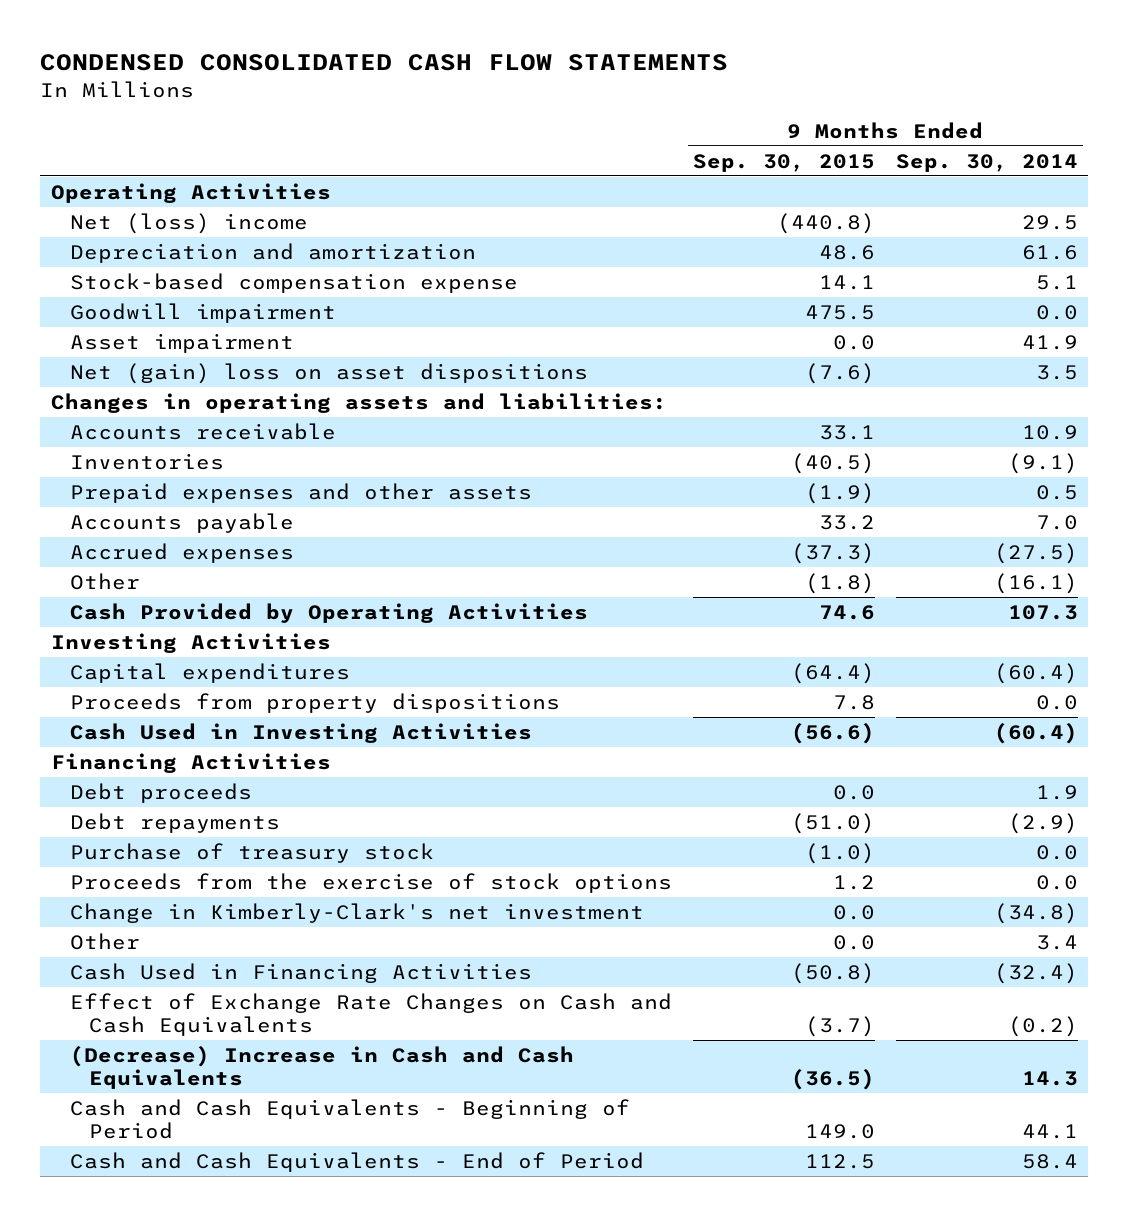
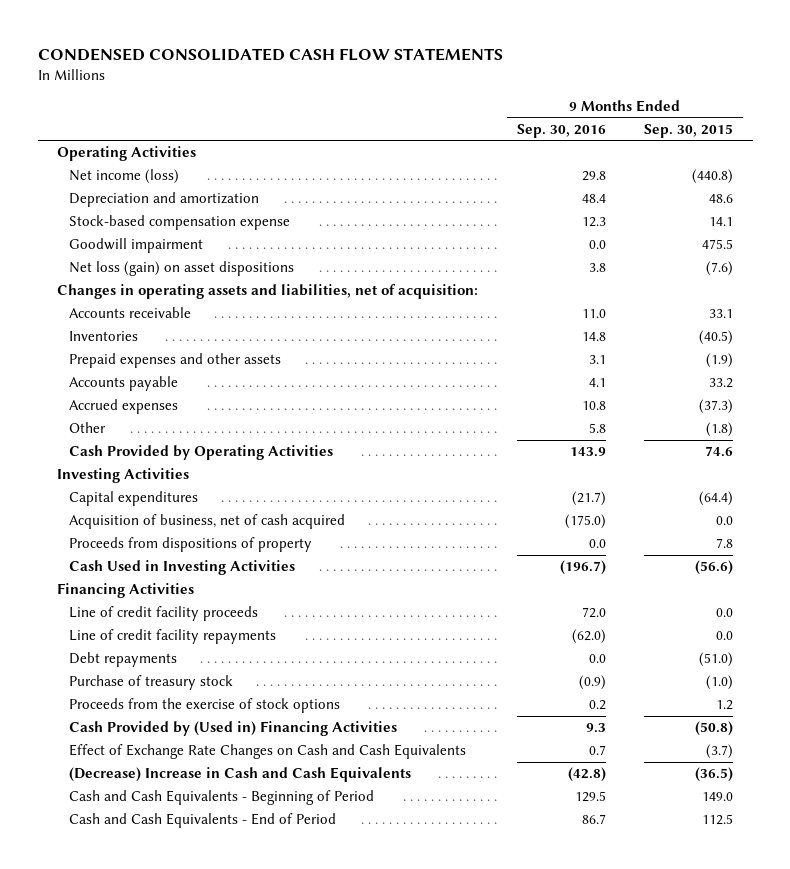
- | 9 Months Ended Sep. 30, 2015 | 9 Months Ended Sep. 30, 2014
+ | 9 Months Ended Sep. 30, 2016 | 9 Months Ended Sep. 30, 2015
- Net (loss) income | (440.8) | 29.5
+ Net income (loss) | 29.8 | (440.8)
- Asset impairment | 0.0 | 41.9
- Net (gain) loss on asset dispositions | (7.6) | 3.5
- Changes in operating assets and liabilities:
+ Net loss (gain) on asset dispositions | 3.8 | (7.6)
+ Changes in operating assets and liabilities, net of acquisition:
- Proceeds from property dispositions | 7.8 | 0.0
+ Acquisition of business, net of cash acquired | (175.0) | 0.0
+ Proceeds from dispositions of property | 0.0 | 7.8
- Debt proceeds | 0.0 | 1.9
+ Line of credit facility proceeds | 72.0 | 0.0
+ Line of credit facility repayments | (62.0) | 0.0
- Change in Kimberly-Clark's net investment | 0.0 | (34.8)
- Other | 0.0 | 3.4
- Cash Used in Financing Activities | (50.8) | (32.4)
+ Cash Provided by (Used in) Financing Activities | 9.3 | (50.8)

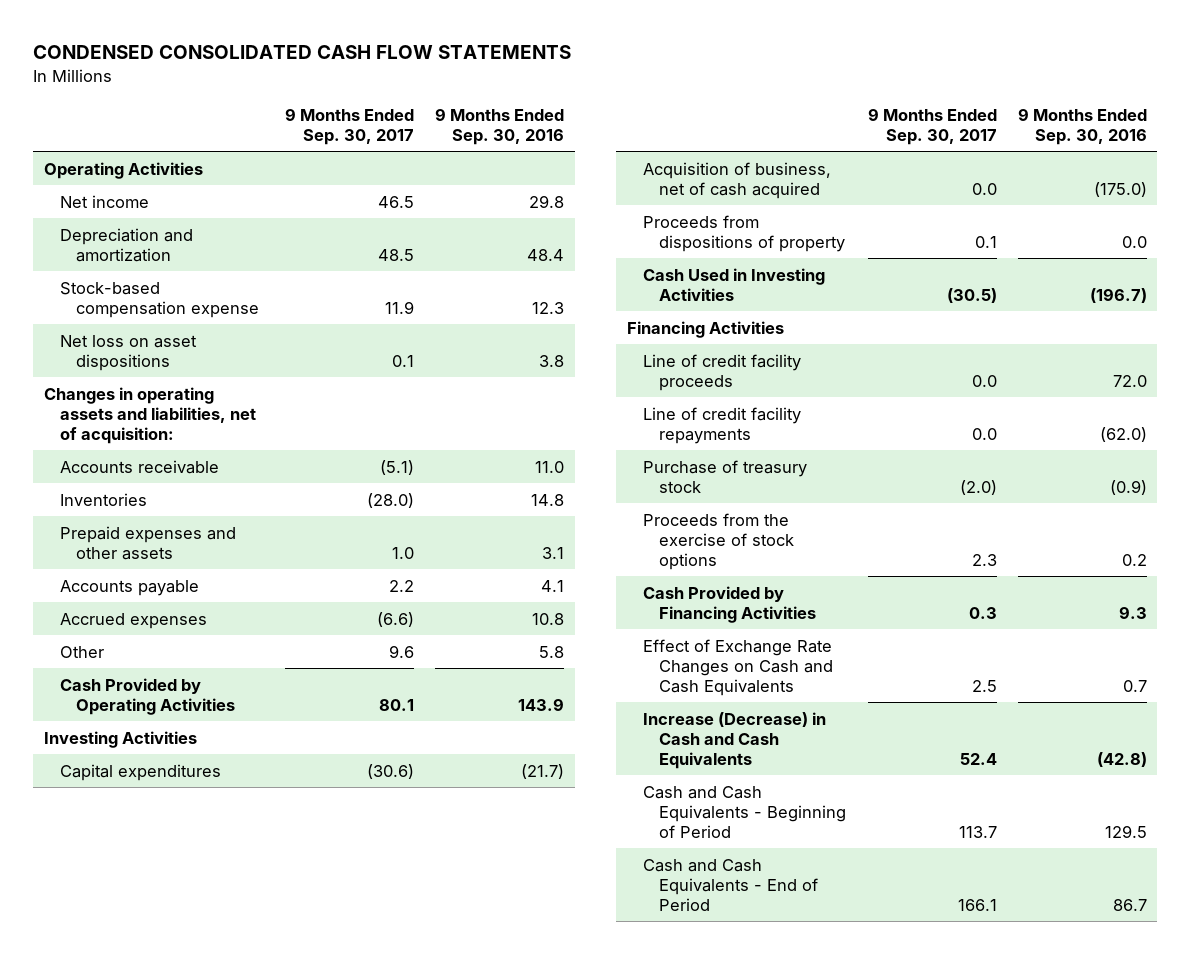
- | 9 Months Ended Sep. 30, 2016 | 9 Months Ended Sep. 30, 2015
+ | 9 Months Ended Sep. 30, 2017 | 9 Months Ended Sep. 30, 2016
- Net income (loss) | 29.8 | (440.8)
+ Net income | 46.5 | 29.8
- Goodwill impairment | 0.0 | 475.5
- Net loss (gain) on asset dispositions | 3.8 | (7.6)
+ Net loss on asset dispositions | 0.1 | 3.8
- Debt repayments | 0.0 | (51.0)
- Cash Provided by (Used in) Financing Activities | 9.3 | (50.8)
+ Cash Provided by Financing Activities | 0.3 | 9.3
- (Decrease) Increase in Cash and Cash Equivalents | (42.8) | (36.5)
+ Increase (Decrease) in Cash and Cash Equivalents | 52.4 | (42.8)

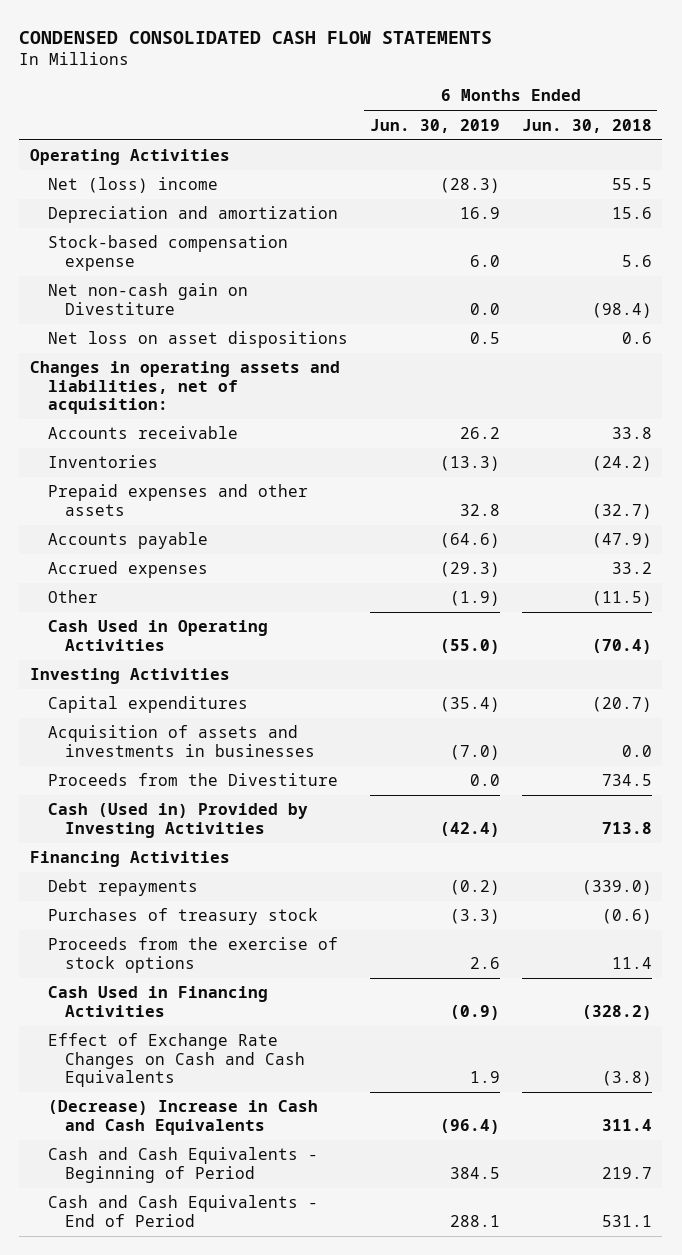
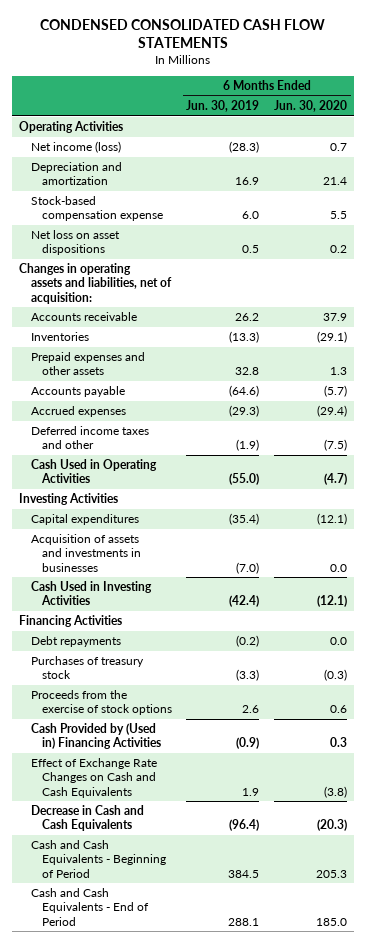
- | 6 Months Ended Jun. 30, 2019 | 6 Months Ended Jun. 30, 2018
+ | 6 Months Ended Jun. 30, 2019 | 6 Months Ended Jun. 30, 2020
- Net (loss) income | (28.3) | 55.5
+ Net income (loss) | (28.3) | 0.7
- Net non-cash gain on Divestiture | 0.0 | (98.4)
- Other | (1.9) | (11.5)
+ Deferred income taxes and other | (1.9) | (7.5)
- Proceeds from the Divestiture | 0.0 | 734.5
- Cash (Used in) Provided by Investing Activities | (42.4) | 713.8
+ Cash Used in Investing Activities | (42.4) | (12.1)
- Cash Used in Financing Activities | (0.9) | (328.2)
+ Cash Provided by (Used in) Financing Activities | (0.9) | 0.3
- (Decrease) Increase in Cash and Cash Equivalents | (96.4) | 311.4
+ Decrease in Cash and Cash Equivalents | (96.4) | (20.3)

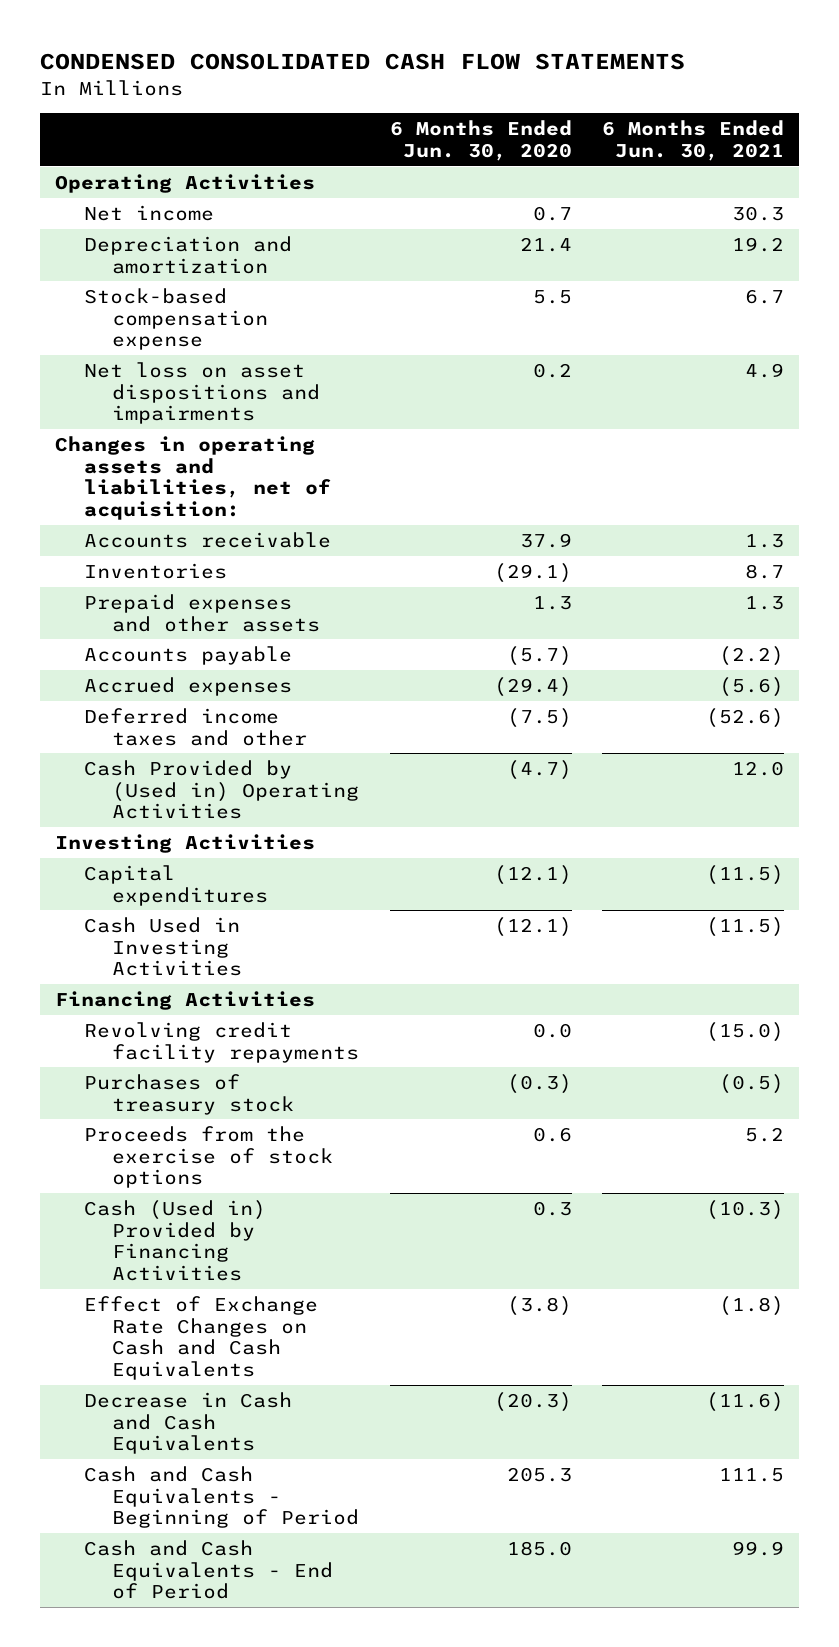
- | 6 Months Ended Jun. 30, 2019 | 6 Months Ended Jun. 30, 2020
+ | 6 Months Ended Jun. 30, 2020 | 6 Months Ended Jun. 30, 2021
- Net income (loss) | (28.3) | 0.7
+ Net income | 0.7 | 30.3
- Net loss on asset dispositions | 0.5 | 0.2
+ Net loss on asset dispositions and impairments | 0.2 | 4.9
- Cash Used in Operating Activities | (55.0) | (4.7)
+ Cash Provided by (Used in) Operating Activities | (4.7) | 12.0
- Acquisition of assets and investments in businesses | (7.0) | 0.0
- Debt repayments | (0.2) | 0.0
+ Revolving credit facility repayments | 0.0 | (15.0)
- Cash Provided by (Used in) Financing Activities | (0.9) | 0.3
+ Cash (Used in) Provided by Financing Activities | 0.3 | (10.3)

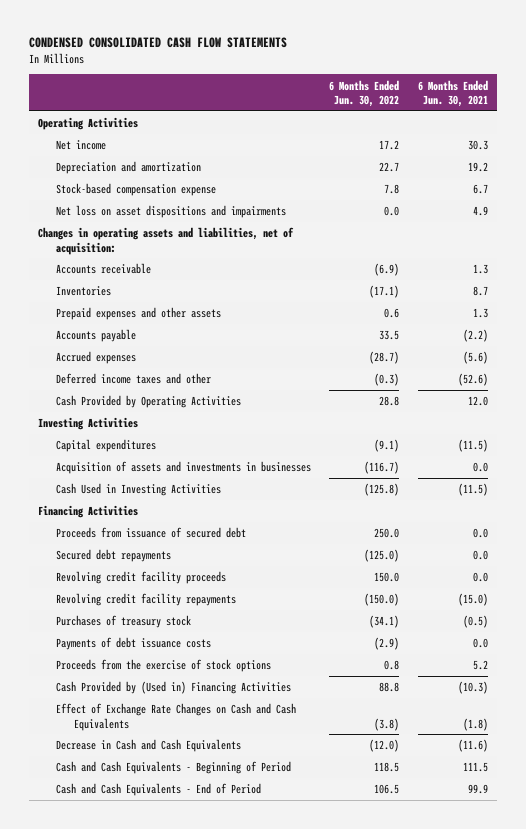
- | 6 Months Ended Jun. 30, 2020 | 6 Months Ended Jun. 30, 2021
+ | 6 Months Ended Jun. 30, 2022 | 6 Months Ended Jun. 30, 2021
- Cash Provided by (Used in) Operating Activities | (4.7) | 12.0
+ Cash Provided by Operating Activities | 28.8 | 12.0
+ Acquisition of assets and investments in businesses | (116.7) | 0.0
+ Proceeds from issuance of secured debt | 250.0 | 0.0
+ Secured debt repayments | (125.0) | 0.0
+ Revolving credit facility proceeds | 150.0 | 0.0
+ Payments of debt issuance costs | (2.9) | 0.0
- Cash (Used in) Provided by Financing Activities | 0.3 | (10.3)
+ Cash Provided by (Used in) Financing Activities | 88.8 | (10.3)

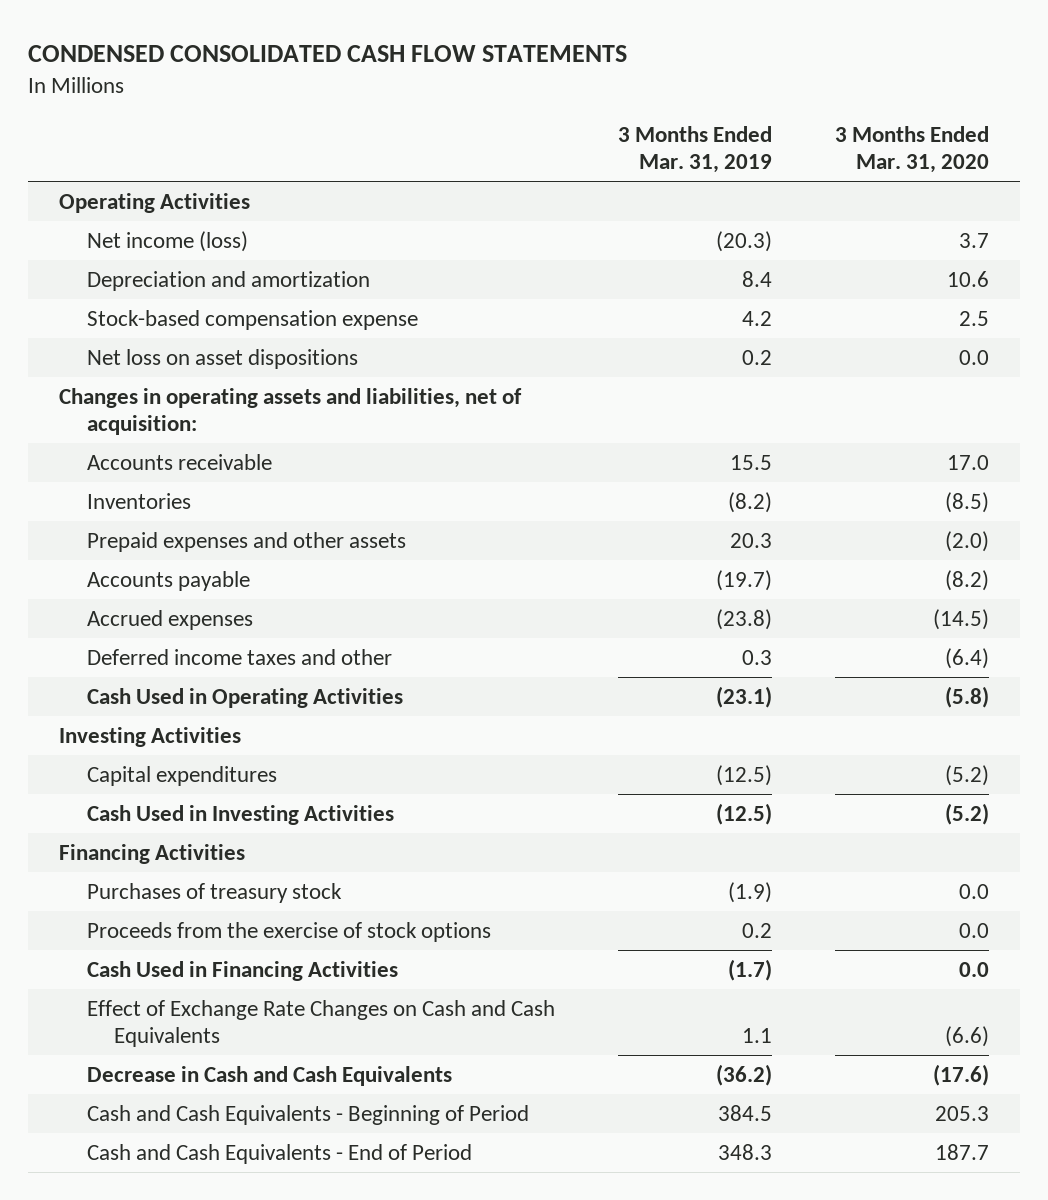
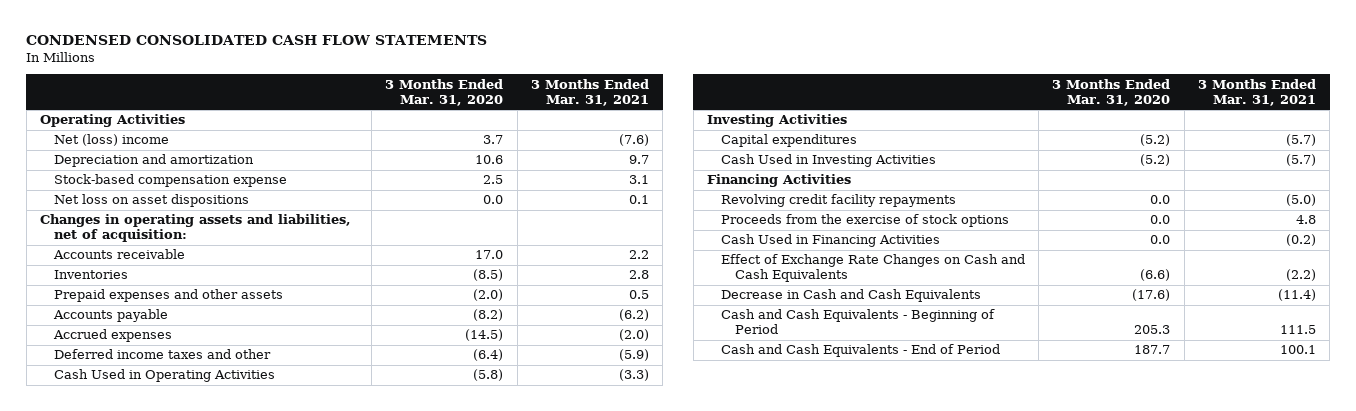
- | 3 Months Ended Mar. 31, 2019 | 3 Months Ended Mar. 31, 2020
+ | 3 Months Ended Mar. 31, 2020 | 3 Months Ended Mar. 31, 2021
- Net income (loss) | (20.3) | 3.7
+ Net (loss) income | 3.7 | (7.6)
- Purchases of treasury stock | (1.9) | 0.0
+ Revolving credit facility repayments | 0.0 | (5.0)

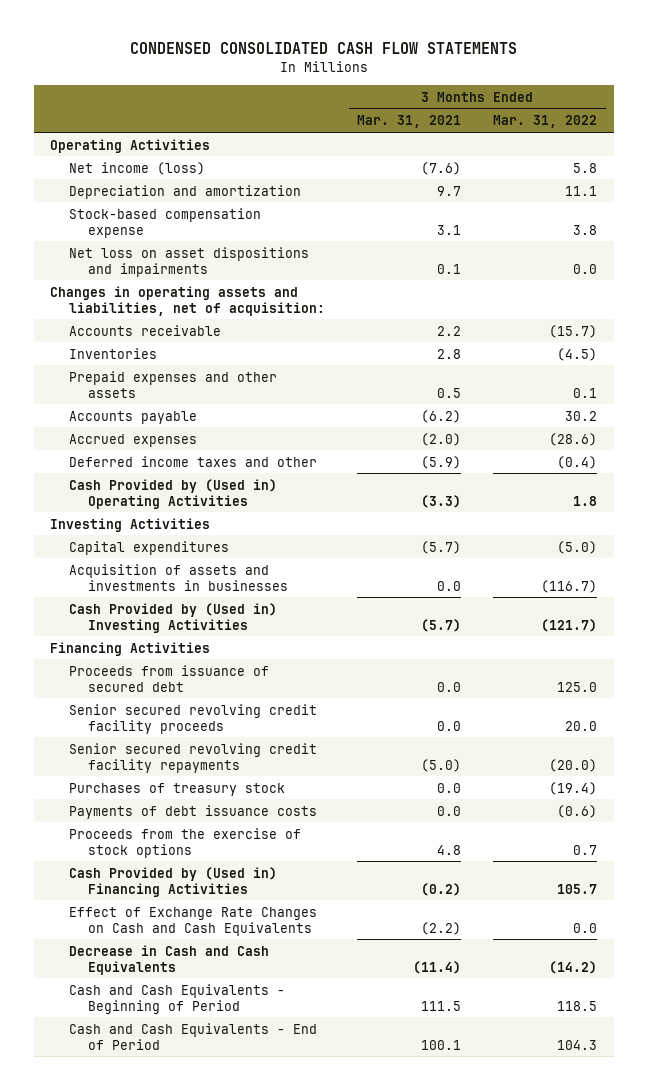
- | 3 Months Ended Mar. 31, 2020 | 3 Months Ended Mar. 31, 2021
+ | 3 Months Ended Mar. 31, 2021 | 3 Months Ended Mar. 31, 2022
- Net (loss) income | 3.7 | (7.6)
+ Net income (loss) | (7.6) | 5.8
- Net loss on asset dispositions | 0.0 | 0.1
+ Net loss on asset dispositions and impairments | 0.1 | 0.0
- Cash Used in Operating Activities | (5.8) | (3.3)
+ Cash Provided by (Used in) Operating Activities | (3.3) | 1.8
- Cash Used in Investing Activities | (5.2) | (5.7)
+ Acquisition of assets and investments in businesses | 0.0 | (116.7)
+ Cash Provided by (Used in) Investing Activities | (5.7) | (121.7)
- Revolving credit facility repayments | 0.0 | (5.0)
+ Proceeds from issuance of secured debt | 0.0 | 125.0
+ Senior secured revolving credit facility proceeds | 0.0 | 20.0
+ Senior secured revolving credit facility repayments | (5.0) | (20.0)
+ Purchases of treasury stock | 0.0 | (19.4)
+ Payments of debt issuance costs | 0.0 | (0.6)
- Cash Used in Financing Activities | 0.0 | (0.2)
+ Cash Provided by (Used in) Financing Activities | (0.2) | 105.7

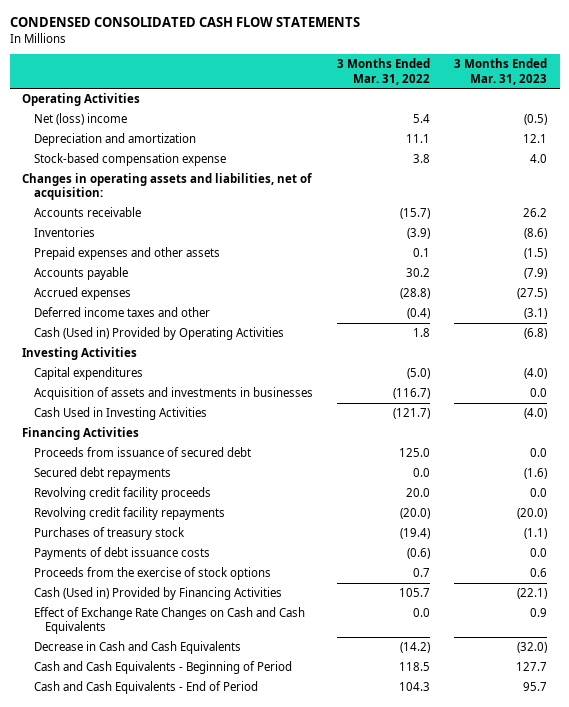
- | 3 Months Ended Mar. 31, 2021 | 3 Months Ended Mar. 31, 2022
+ | 3 Months Ended Mar. 31, 2022 | 3 Months Ended Mar. 31, 2023
- Net income (loss) | (7.6) | 5.8
+ Net (loss) income | 5.4 | (0.5)
- Net loss on asset dispositions and impairments | 0.1 | 0.0
- Inventories | 2.8 | (4.5)
+ Inventories | (3.9) | (8.6)
- Accrued expenses | (2.0) | (28.6)
+ Accrued expenses | (28.8) | (27.5)
- Cash Provided by (Used in) Operating Activities | (3.3) | 1.8
+ Cash (Used in) Provided by Operating Activities | 1.8 | (6.8)
- Cash Provided by (Used in) Investing Activities | (5.7) | (121.7)
+ Cash Used in Investing Activities | (121.7) | (4.0)
- Senior secured revolving credit facility proceeds | 0.0 | 20.0
- Senior secured revolving credit facility repayments | (5.0) | (20.0)
+ Secured debt repayments | 0.0 | (1.6)
+ Revolving credit facility proceeds | 20.0 | 0.0
+ Revolving credit facility repayments | (20.0) | (20.0)
- Cash Provided by (Used in) Financing Activities | (0.2) | 105.7
+ Cash (Used in) Provided by Financing Activities | 105.7 | (22.1)

